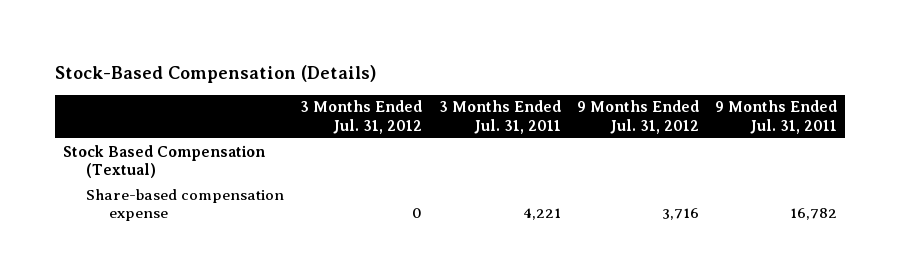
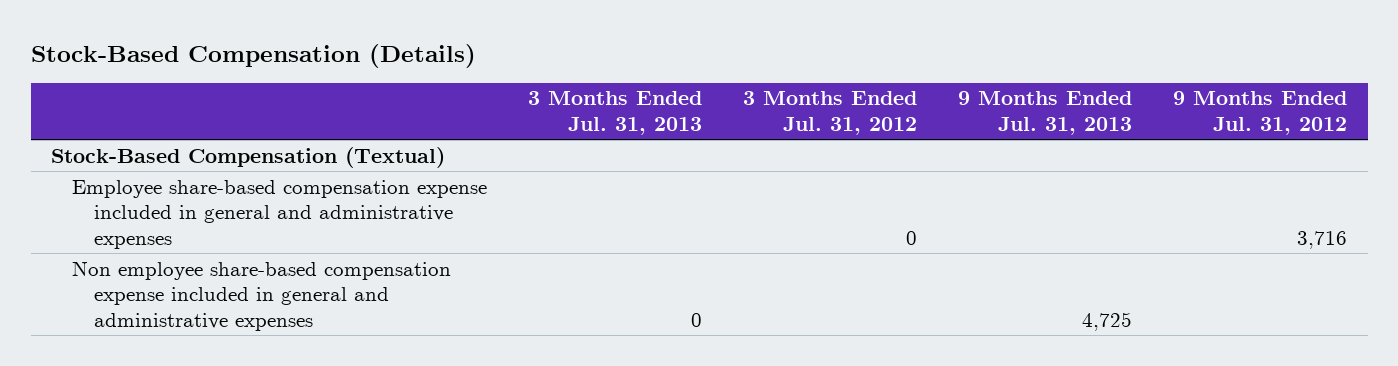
- | 3 Months Ended Jul. 31, 2012 | 3 Months Ended Jul. 31, 2011 | 9 Months Ended Jul. 31, 2012 | 9 Months Ended Jul. 31, 2011
+ | 3 Months Ended Jul. 31, 2013 | 3 Months Ended Jul. 31, 2012 | 9 Months Ended Jul. 31, 2013 | 9 Months Ended Jul. 31, 2012
- Stock Based Compensation (Textual)
- Share-based compensation expense | 0 | 4,221 | 3,716 | 16,782
+ Stock-Based Compensation (Textual)
+ Employee share-based compensation expense included in general and administrative expenses | | 0 | | 3,716
+ Non employee share-based compensation expense included in general and administrative expenses | 0 | | 4,725 |

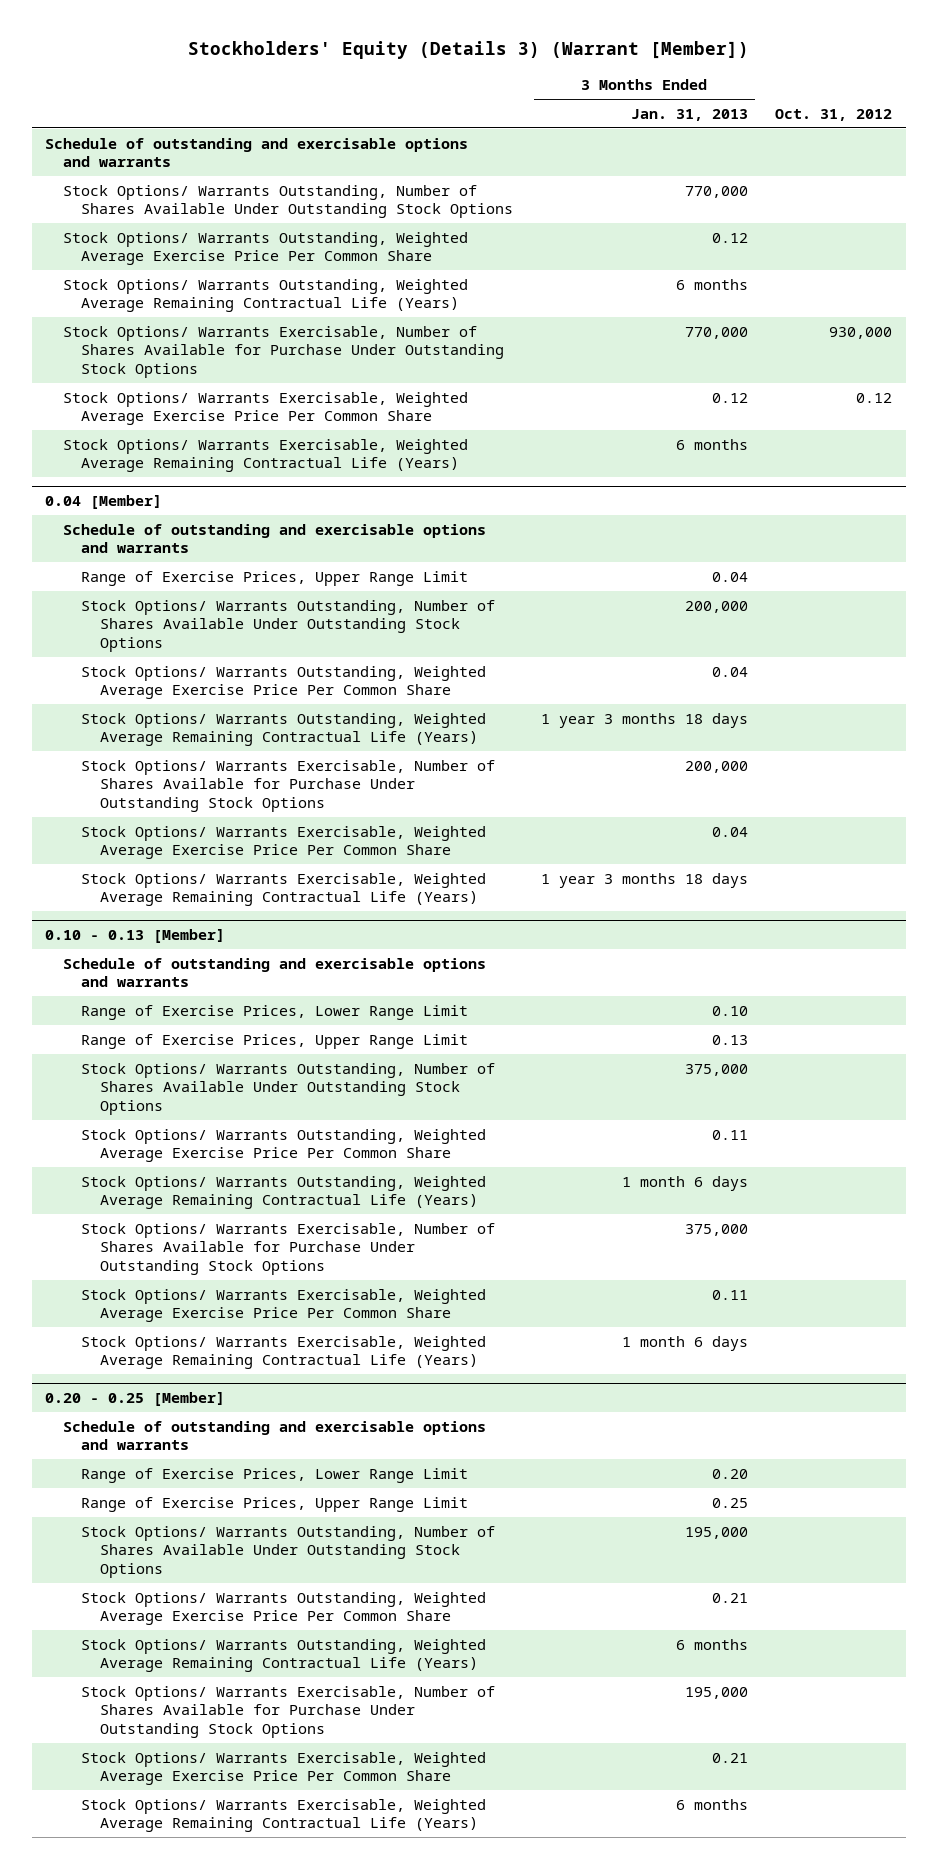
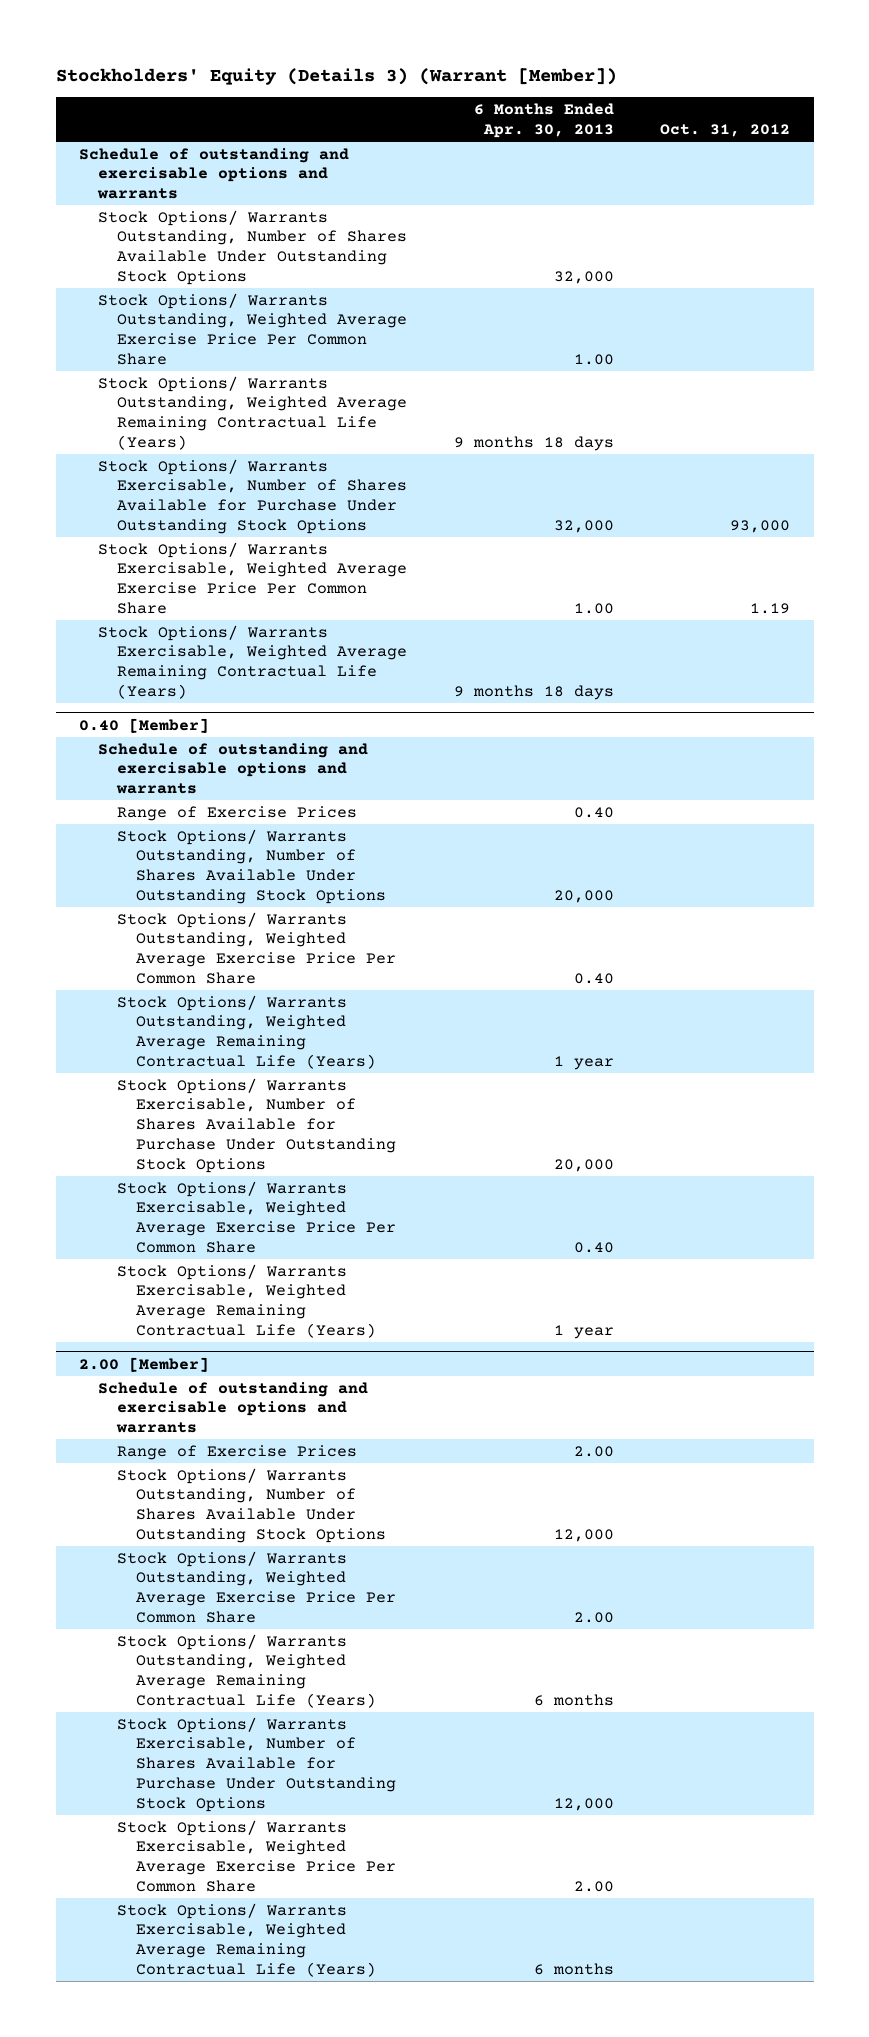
- | 3 Months Ended Jan. 31, 2013 | Oct. 31, 2012
+ | 6 Months Ended Apr. 30, 2013 | Oct. 31, 2012
- Stock Options/ Warrants Exercisable, Number of Shares Available for Purchase Under Outstanding Stock Options | 770,000 | 930,000
- Stock Options/ Warrants Exercisable, Weighted Average Exercise Price Per Common Share | 0.12 | 0.12
+ Stock Options/ Warrants Exercisable, Number of Shares Available for Purchase Under Outstanding Stock Options | 32,000 | 93,000
+ Stock Options/ Warrants Exercisable, Weighted Average Exercise Price Per Common Share | 1.00 | 1.19
- 0.04 [Member]
- Schedule of outstanding and exercisable options and warrants
- Range of Exercise Prices, Upper Range Limit | 0.04 |
- Stock Options/ Warrants Outstanding, Number of Shares Available Under Outstanding Stock Options | 200,000 |
- Stock Options/ Warrants Outstanding, Weighted Average Exercise Price Per Common Share | 0.04 |
- Stock Options/ Warrants Outstanding, Weighted Average Remaining Contractual Life (Years) | 1 year 3 months 18 days |
- Stock Options/ Warrants Exercisable, Number of Shares Available for Purchase Under Outstanding Stock Options | 200,000 |
- Stock Options/ Warrants Exercisable, Weighted Average Exercise Price Per Common Share | 0.04 |
- Stock Options/ Warrants Exercisable, Weighted Average Remaining Contractual Life (Years) | 1 year 3 months 18 days |
- 0.10 - 0.13 [Member]
- Schedule of outstanding and exercisable options and warrants
- Range of Exercise Prices, Lower Range Limit | 0.10 |
- Range of Exercise Prices, Upper Range Limit | 0.13 |
- Stock Options/ Warrants Outstanding, Number of Shares Available Under Outstanding Stock Options | 375,000 |
- Stock Options/ Warrants Outstanding, Weighted Average Exercise Price Per Common Share | 0.11 |
- Stock Options/ Warrants Outstanding, Weighted Average Remaining Contractual Life (Years) | 1 month 6 days |
- Stock Options/ Warrants Exercisable, Number of Shares Available for Purchase Under Outstanding Stock Options | 375,000 |
- Stock Options/ Warrants Exercisable, Weighted Average Exercise Price Per Common Share | 0.11 |
- Stock Options/ Warrants Exercisable, Weighted Average Remaining Contractual Life (Years) | 1 month 6 days |
- 0.20 - 0.25 [Member]
- Schedule of outstanding and exercisable options and warrants
- Range of Exercise Prices, Lower Range Limit | 0.20 |
- Range of Exercise Prices, Upper Range Limit | 0.25 |
- Stock Options/ Warrants Outstanding, Number of Shares Available Under Outstanding Stock Options | 195,000 |
- Stock Options/ Warrants Outstanding, Weighted Average Exercise Price Per Common Share | 0.21 |
- Stock Options/ Warrants Outstanding, Weighted Average Remaining Contractual Life (Years) | 6 months |
- Stock Options/ Warrants Exercisable, Number of Shares Available for Purchase Under Outstanding Stock Options | 195,000 |
- Stock Options/ Warrants Exercisable, Weighted Average Exercise Price Per Common Share | 0.21 |
- Stock Options/ Warrants Exercisable, Weighted Average Remaining Contractual Life (Years) | 6 months |
+ 0.40 [Member]
+ Schedule of outstanding and exercisable options and warrants
+ Range of Exercise Prices | 0.40 |
+ Stock Options/ Warrants Outstanding, Number of Shares Available Under Outstanding Stock Options | 20,000 |
+ Stock Options/ Warrants Outstanding, Weighted Average Exercise Price Per Common Share | 0.40 |
+ Stock Options/ Warrants Outstanding, Weighted Average Remaining Contractual Life (Years) | 1 year |
+ Stock Options/ Warrants Exercisable, Number of Shares Available for Purchase Under Outstanding Stock Options | 20,000 |
+ Stock Options/ Warrants Exercisable, Weighted Average Exercise Price Per Common Share | 0.40 |
+ Stock Options/ Warrants Exercisable, Weighted Average Remaining Contractual Life (Years) | 1 year |
+ 2.00 [Member]
+ Schedule of outstanding and exercisable options and warrants
+ Range of Exercise Prices | 2.00 |
+ Stock Options/ Warrants Outstanding, Number of Shares Available Under Outstanding Stock Options | 12,000 |
+ Stock Options/ Warrants Outstanding, Weighted Average Exercise Price Per Common Share | 2.00 |
+ Stock Options/ Warrants Outstanding, Weighted Average Remaining Contractual Life (Years) | 6 months |
+ Stock Options/ Warrants Exercisable, Number of Shares Available for Purchase Under Outstanding Stock Options | 12,000 |
+ Stock Options/ Warrants Exercisable, Weighted Average Exercise Price Per Common Share | 2.00 |
+ Stock Options/ Warrants Exercisable, Weighted Average Remaining Contractual Life (Years) | 6 months |

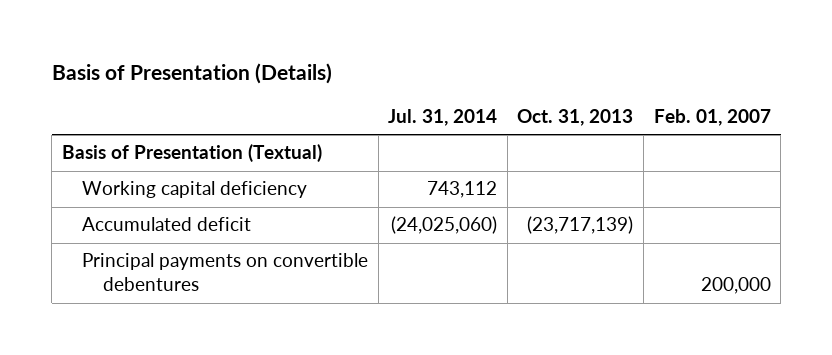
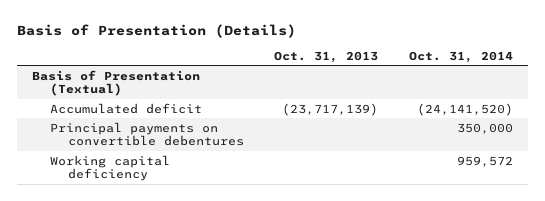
- | Jul. 31, 2014 | Oct. 31, 2013 | Feb. 01, 2007
+ | Oct. 31, 2013 | Oct. 31, 2014
moved down: Working capital deficiency | | 959,572

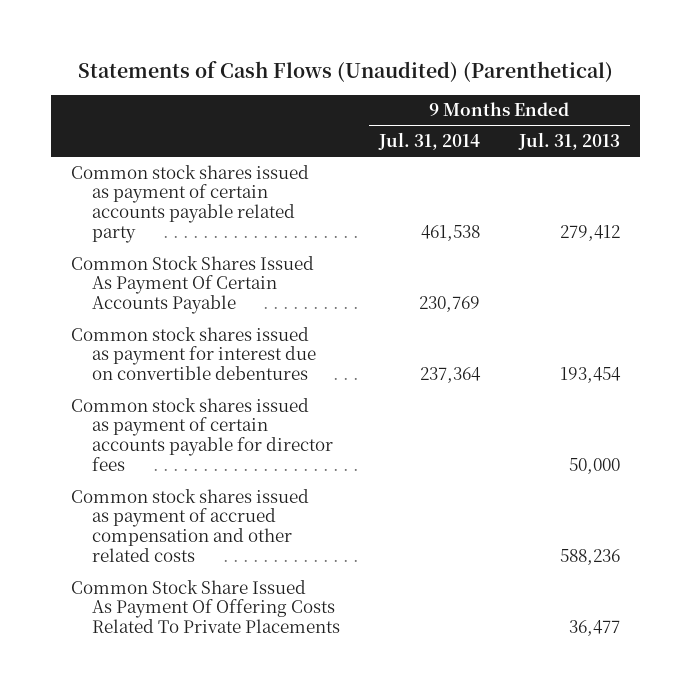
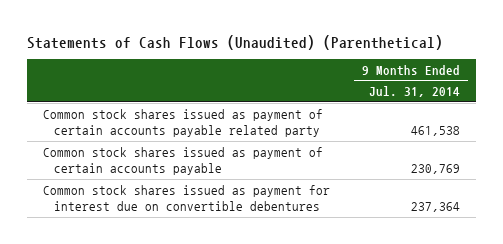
- | 9 Months Ended Jul. 31, 2014 | 9 Months Ended Jul. 31, 2013
+ | 9 Months Ended Jul. 31, 2014
- Common Stock Shares Issued As Payment Of Certain Accounts Payable | 230,769 |
+ Common stock shares issued as payment of certain accounts payable | 230,769
- Common stock shares issued as payment of certain accounts payable for director fees | | 50,000
- Common stock shares issued as payment of accrued compensation and other related costs | | 588,236
- Common Stock Share Issued As Payment Of Offering Costs Related To Private Placements | | 36,477

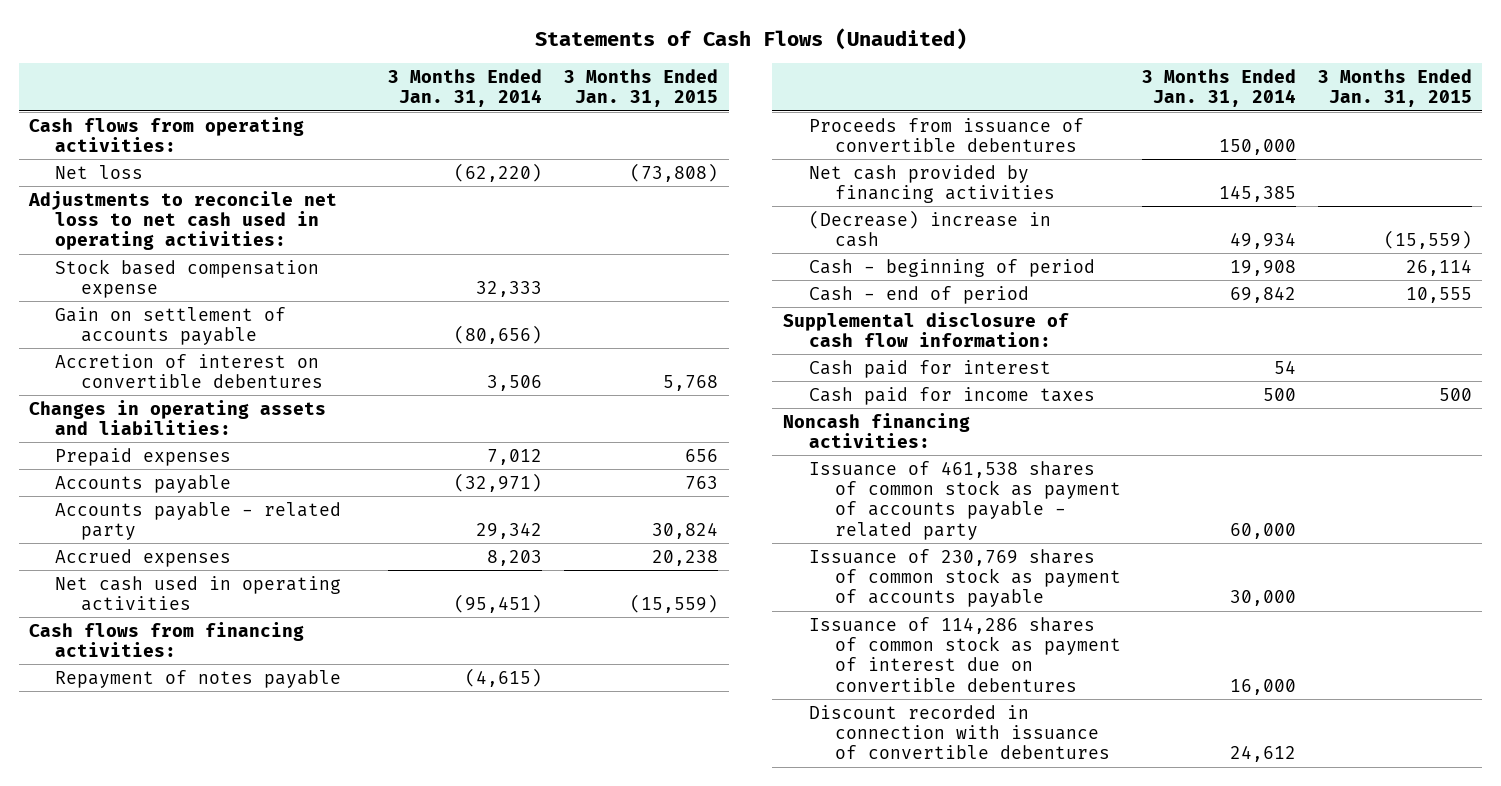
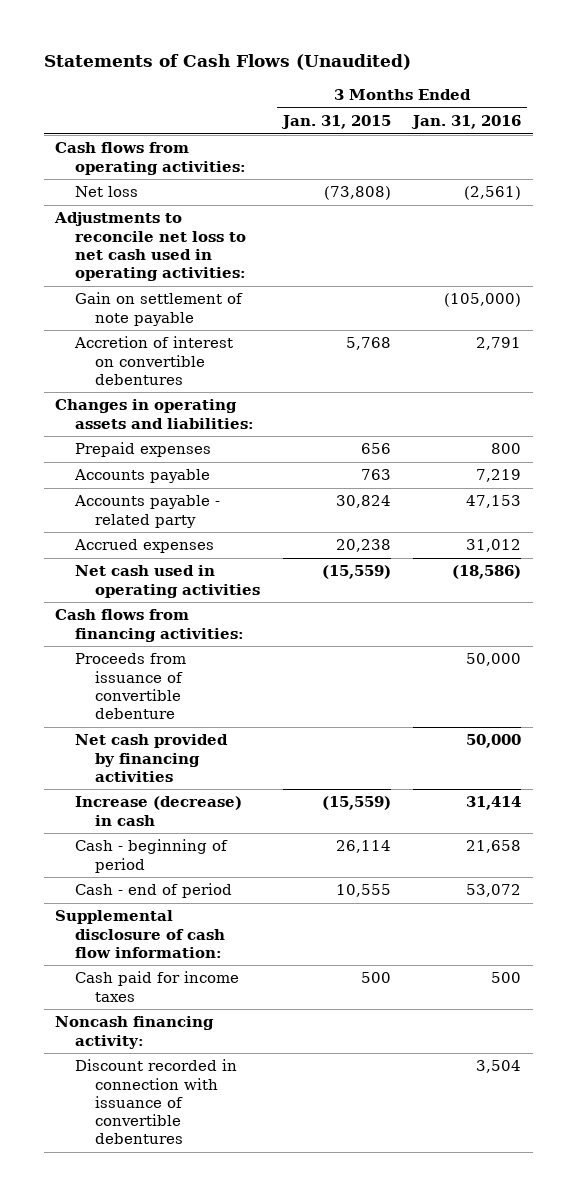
- | 3 Months Ended Jan. 31, 2014 | 3 Months Ended Jan. 31, 2015
+ | 3 Months Ended Jan. 31, 2015 | 3 Months Ended Jan. 31, 2016
- Stock based compensation expense | 32,333 |
- Gain on settlement of accounts payable | (80,656) |
+ Gain on settlement of note payable | | (105,000)
- Repayment of notes payable | (4,615) |
- Proceeds from issuance of convertible debentures | 150,000 |
+ Proceeds from issuance of convertible debenture | | 50,000
- (Decrease) increase in cash | 49,934 | (15,559)
+ Increase (decrease) in cash | (15,559) | 31,414
- Cash paid for interest | 54 |
- Noncash financing activities:
- Issuance of 461,538 shares of common stock as payment of accounts payable - related party | 60,000 |
- Issuance of 230,769 shares of common stock as payment of accounts payable | 30,000 |
- Issuance of 114,286 shares of common stock as payment of interest due on convertible debentures | 16,000 |
+ Noncash financing activity:

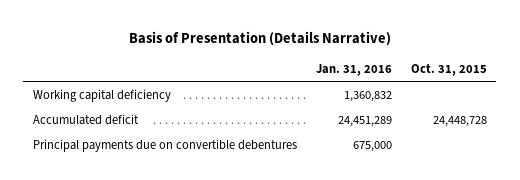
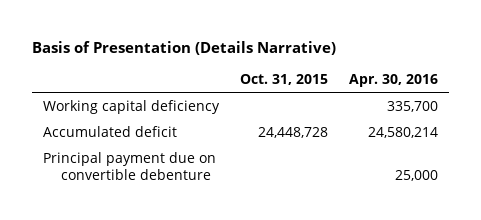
- | Jan. 31, 2016 | Oct. 31, 2015
+ | Oct. 31, 2015 | Apr. 30, 2016
- Principal payments due on convertible debentures | 675,000 |
+ Principal payment due on convertible debenture | | 25,000

